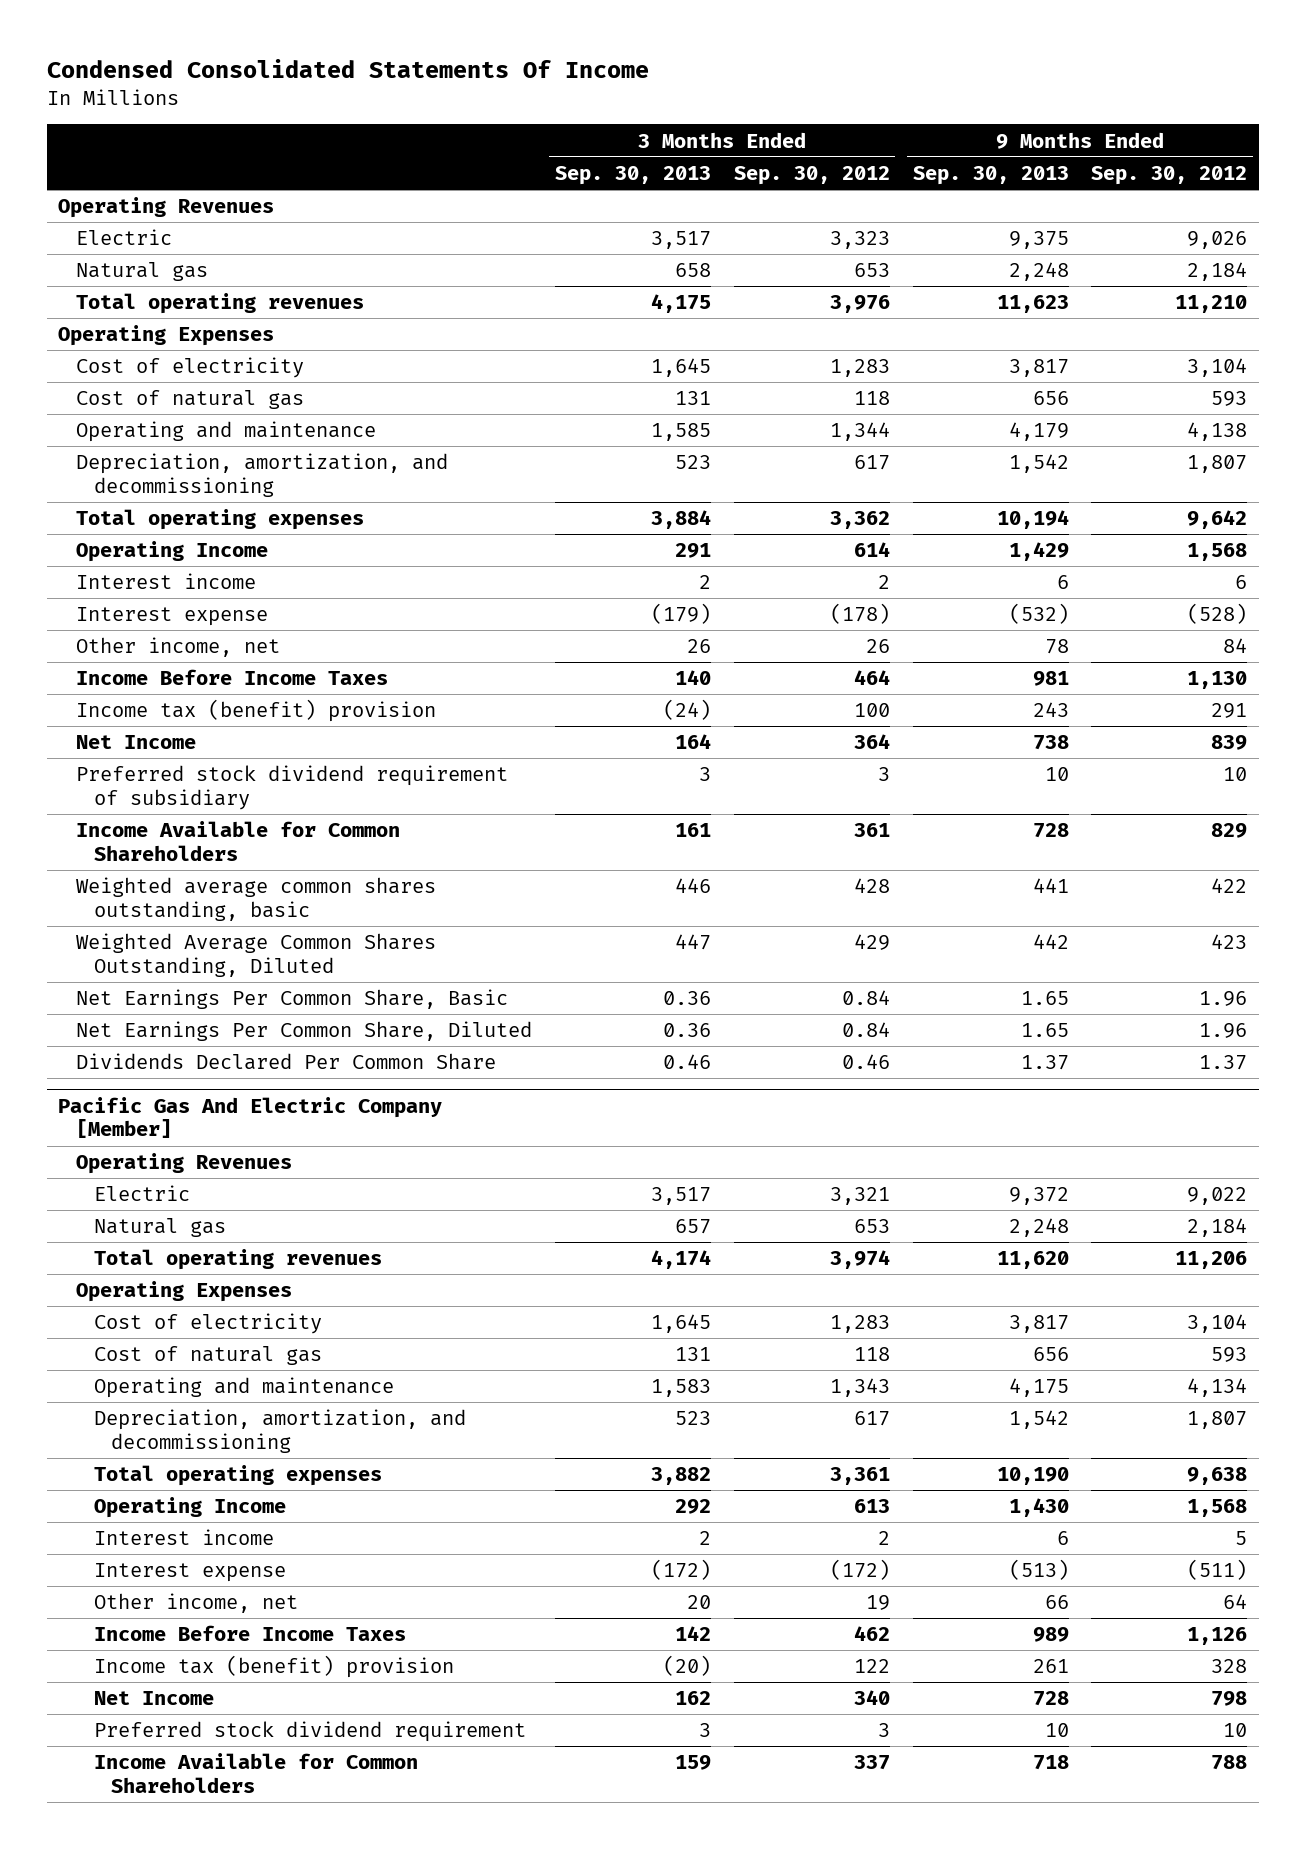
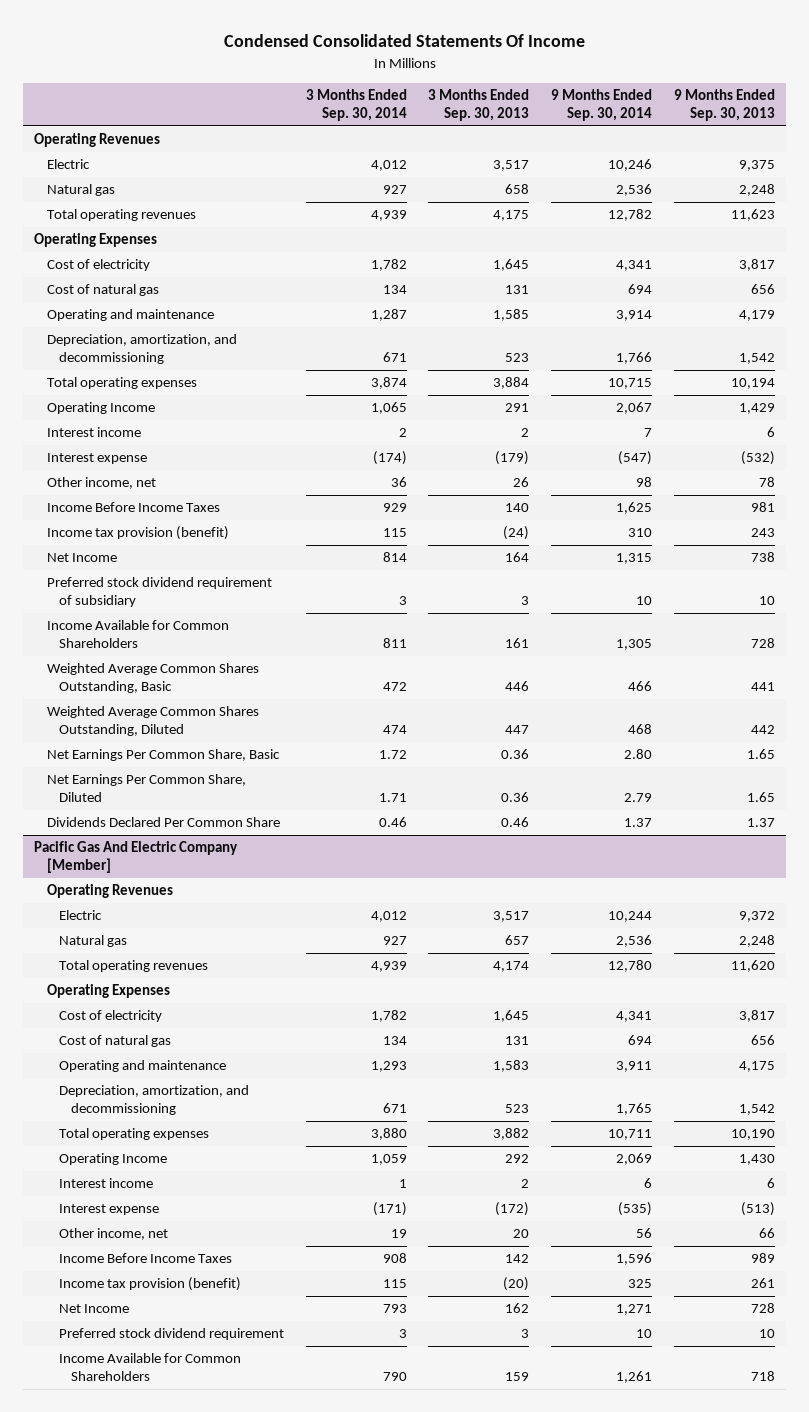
- | 3 Months Ended Sep. 30, 2013 | 3 Months Ended Sep. 30, 2012 | 9 Months Ended Sep. 30, 2013 | 9 Months Ended Sep. 30, 2012
+ | 3 Months Ended Sep. 30, 2014 | 3 Months Ended Sep. 30, 2013 | 9 Months Ended Sep. 30, 2014 | 9 Months Ended Sep. 30, 2013
- Income tax (benefit) provision | (24) | 100 | 243 | 291
+ Income tax provision (benefit) | 115 | (24) | 310 | 243
- Weighted average common shares outstanding, basic | 446 | 428 | 441 | 422
+ Weighted Average Common Shares Outstanding, Basic | 472 | 446 | 466 | 441
@ Pacific Gas And Electric Company [Member]
- Income tax (benefit) provision | (20) | 122 | 261 | 328
+ Income tax provision (benefit) | 115 | (20) | 325 | 261

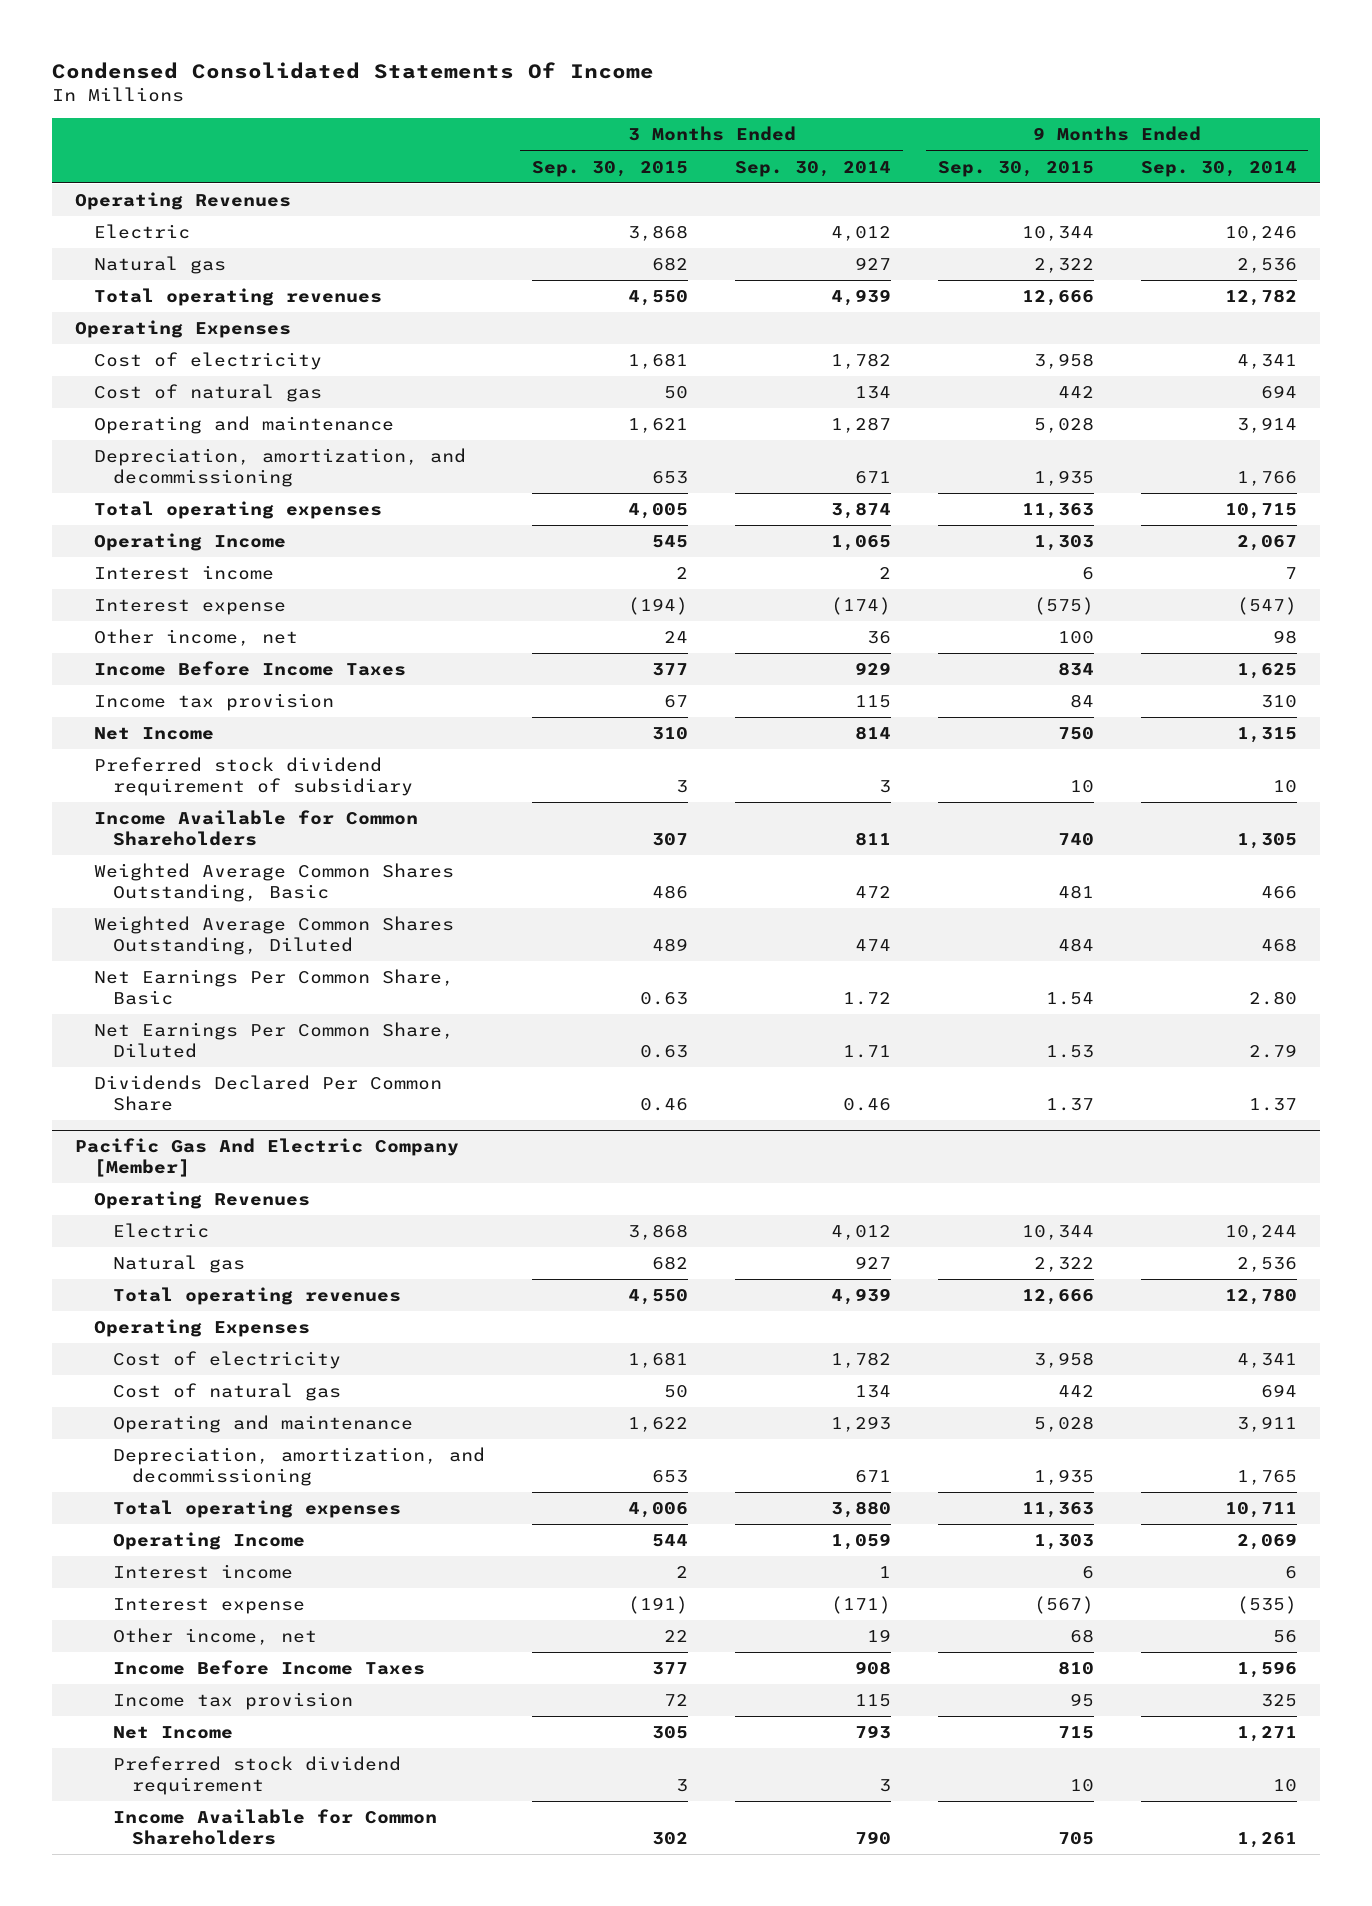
- | 3 Months Ended Sep. 30, 2014 | 3 Months Ended Sep. 30, 2013 | 9 Months Ended Sep. 30, 2014 | 9 Months Ended Sep. 30, 2013
+ | 3 Months Ended Sep. 30, 2015 | 3 Months Ended Sep. 30, 2014 | 9 Months Ended Sep. 30, 2015 | 9 Months Ended Sep. 30, 2014
- Income tax provision (benefit) | 115 | (24) | 310 | 243
+ Income tax provision | 67 | 115 | 84 | 310
@ Pacific Gas And Electric Company [Member]
- Income tax provision (benefit) | 115 | (20) | 325 | 261
+ Income tax provision | 72 | 115 | 95 | 325

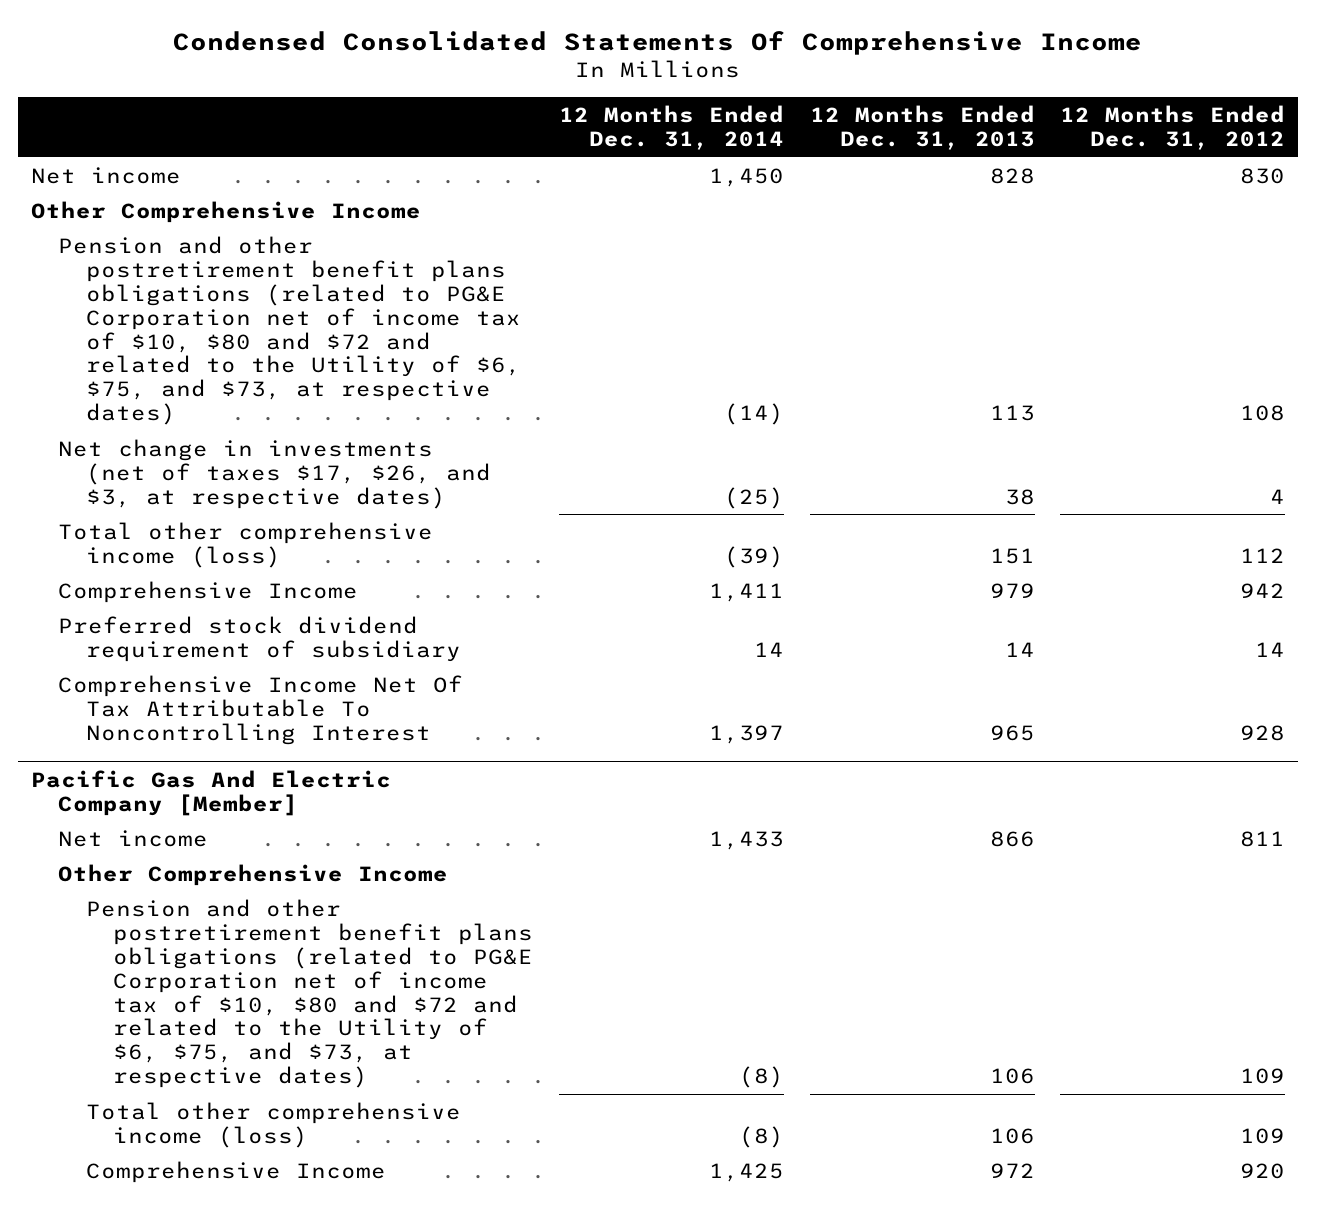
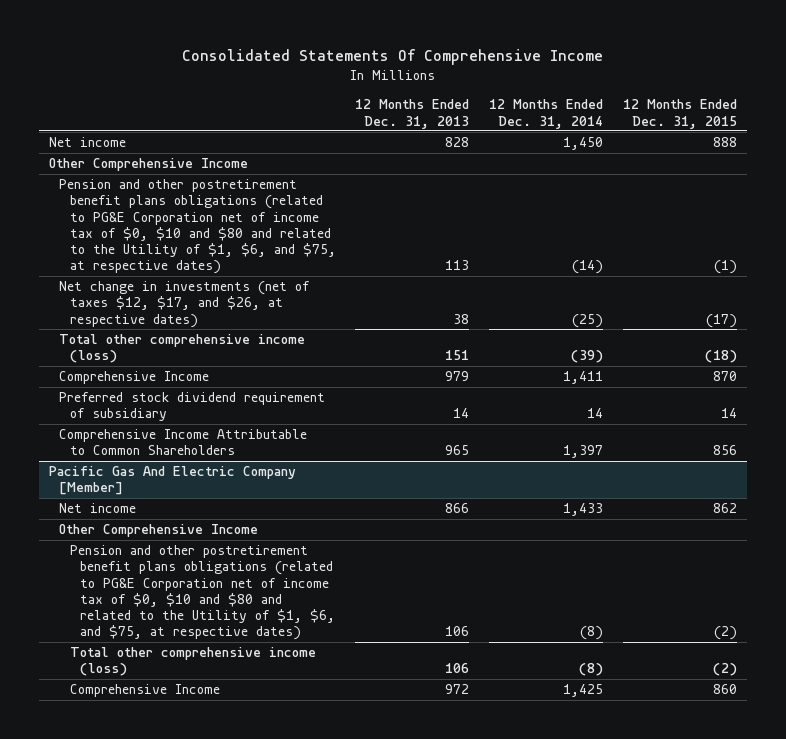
- Condensed Consolidated Statements Of Comprehensive Income
+ Consolidated Statements Of Comprehensive Income
- | 12 Months Ended Dec. 31, 2014 | 12 Months Ended Dec. 31, 2013 | 12 Months Ended Dec. 31, 2012
+ | 12 Months Ended Dec. 31, 2013 | 12 Months Ended Dec. 31, 2014 | 12 Months Ended Dec. 31, 2015
- Pension and other postretirement benefit plans obligations (related to PG&E Corporation net of income tax of $10, $80 and $72 and related to the Utility of $6, $75, and $73, at respective dates) | (14) | 113 | 108
- Net change in investments (net of taxes $17, $26, and $3, at respective dates) | (25) | 38 | 4
+ Pension and other postretirement benefit plans obligations (related to PG&E Corporation net of income tax of $0, $10 and $80 and related to the Utility of $1, $6, and $75, at respective dates) | 113 | (14) | (1)
+ Net change in investments (net of taxes $12, $17, and $26, at respective dates) | 38 | (25) | (17)
- Comprehensive Income Net Of Tax Attributable To Noncontrolling Interest | 1,397 | 965 | 928
+ Comprehensive Income Attributable to Common Shareholders | 965 | 1,397 | 856
@ Pacific Gas And Electric Company [Member]
- Pension and other postretirement benefit plans obligations (related to PG&E Corporation net of income tax of $10, $80 and $72 and related to the Utility of $6, $75, and $73, at respective dates) | (8) | 106 | 109
+ Pension and other postretirement benefit plans obligations (related to PG&E Corporation net of income tax of $0, $10 and $80 and related to the Utility of $1, $6, and $75, at respective dates) | 106 | (8) | (2)

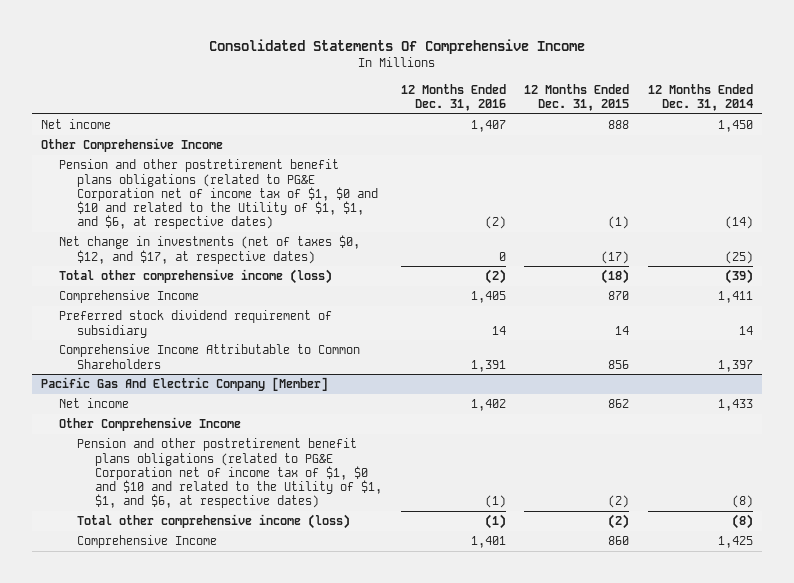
- | 12 Months Ended Dec. 31, 2013 | 12 Months Ended Dec. 31, 2014 | 12 Months Ended Dec. 31, 2015
+ | 12 Months Ended Dec. 31, 2016 | 12 Months Ended Dec. 31, 2015 | 12 Months Ended Dec. 31, 2014
- Pension and other postretirement benefit plans obligations (related to PG&E Corporation net of income tax of $0, $10 and $80 and related to the Utility of $1, $6, and $75, at respective dates) | 113 | (14) | (1)
- Net change in investments (net of taxes $12, $17, and $26, at respective dates) | 38 | (25) | (17)
+ Pension and other postretirement benefit plans obligations (related to PG&E Corporation net of income tax of $1, $0 and $10 and related to the Utility of $1, $1, and $6, at respective dates) | (2) | (1) | (14)
+ Net change in investments (net of taxes $0, $12, and $17, at respective dates) | 0 | (17) | (25)
@ Pacific Gas And Electric Company [Member]
- Pension and other postretirement benefit plans obligations (related to PG&E Corporation net of income tax of $0, $10 and $80 and related to the Utility of $1, $6, and $75, at respective dates) | 106 | (8) | (2)
+ Pension and other postretirement benefit plans obligations (related to PG&E Corporation net of income tax of $1, $0 and $10 and related to the Utility of $1, $1, and $6, at respective dates) | (1) | (2) | (8)

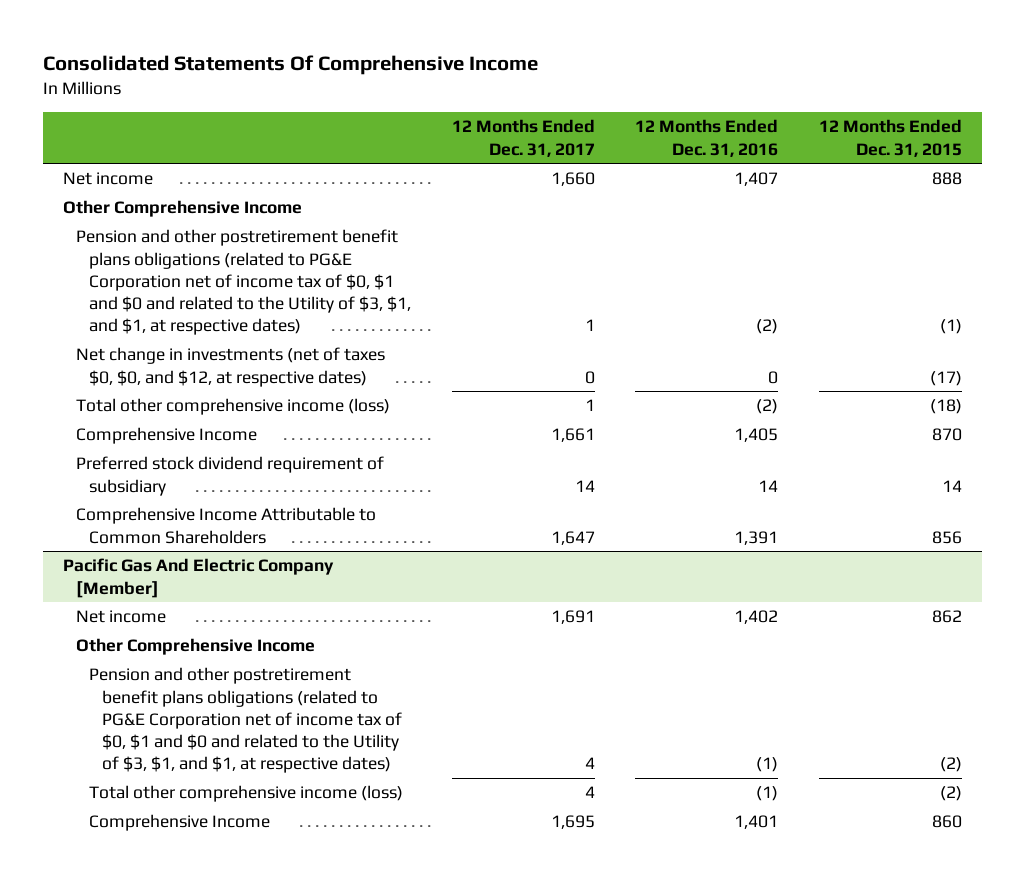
- | 12 Months Ended Dec. 31, 2016 | 12 Months Ended Dec. 31, 2015 | 12 Months Ended Dec. 31, 2014
+ | 12 Months Ended Dec. 31, 2017 | 12 Months Ended Dec. 31, 2016 | 12 Months Ended Dec. 31, 2015
- Pension and other postretirement benefit plans obligations (related to PG&E Corporation net of income tax of $1, $0 and $10 and related to the Utility of $1, $1, and $6, at respective dates) | (2) | (1) | (14)
- Net change in investments (net of taxes $0, $12, and $17, at respective dates) | 0 | (17) | (25)
+ Pension and other postretirement benefit plans obligations (related to PG&E Corporation net of income tax of $0, $1 and $0 and related to the Utility of $3, $1, and $1, at respective dates) | 1 | (2) | (1)
+ Net change in investments (net of taxes $0, $0, and $12, at respective dates) | 0 | 0 | (17)
@ Pacific Gas And Electric Company [Member]
- Pension and other postretirement benefit plans obligations (related to PG&E Corporation net of income tax of $1, $0 and $10 and related to the Utility of $1, $1, and $6, at respective dates) | (1) | (2) | (8)
+ Pension and other postretirement benefit plans obligations (related to PG&E Corporation net of income tax of $0, $1 and $0 and related to the Utility of $3, $1, and $1, at respective dates) | 4 | (1) | (2)

